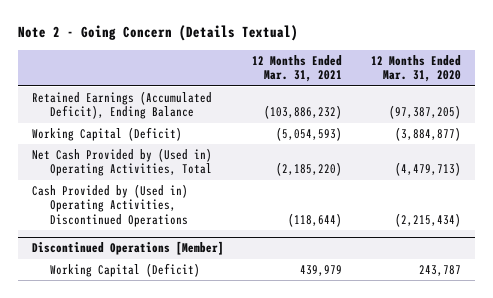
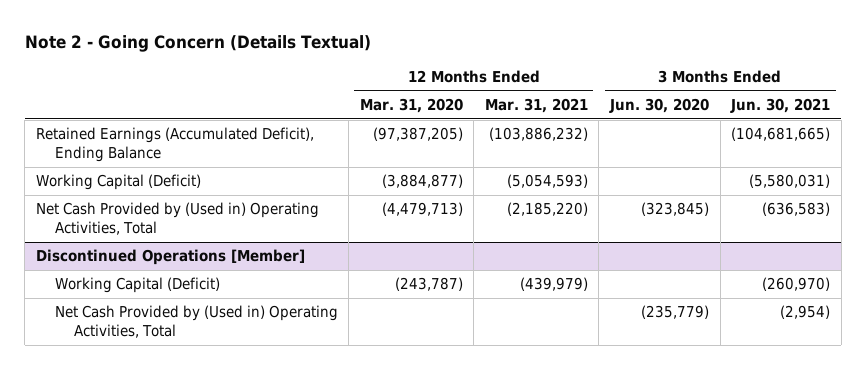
- | 12 Months Ended Mar. 31, 2021 | 12 Months Ended Mar. 31, 2020
+ | 12 Months Ended Mar. 31, 2020 | 12 Months Ended Mar. 31, 2021 | 3 Months Ended Jun. 30, 2020 | 3 Months Ended Jun. 30, 2021
- Cash Provided by (Used in) Operating Activities, Discontinued Operations | (118,644) | (2,215,434)
@ Discontinued Operations [Member]
- Working Capital (Deficit) | 439,979 | 243,787
+ Working Capital (Deficit) | (243,787) | (439,979) | | (260,970)
+ Net Cash Provided by (Used in) Operating Activities, Total | | | (235,779) | (2,954)

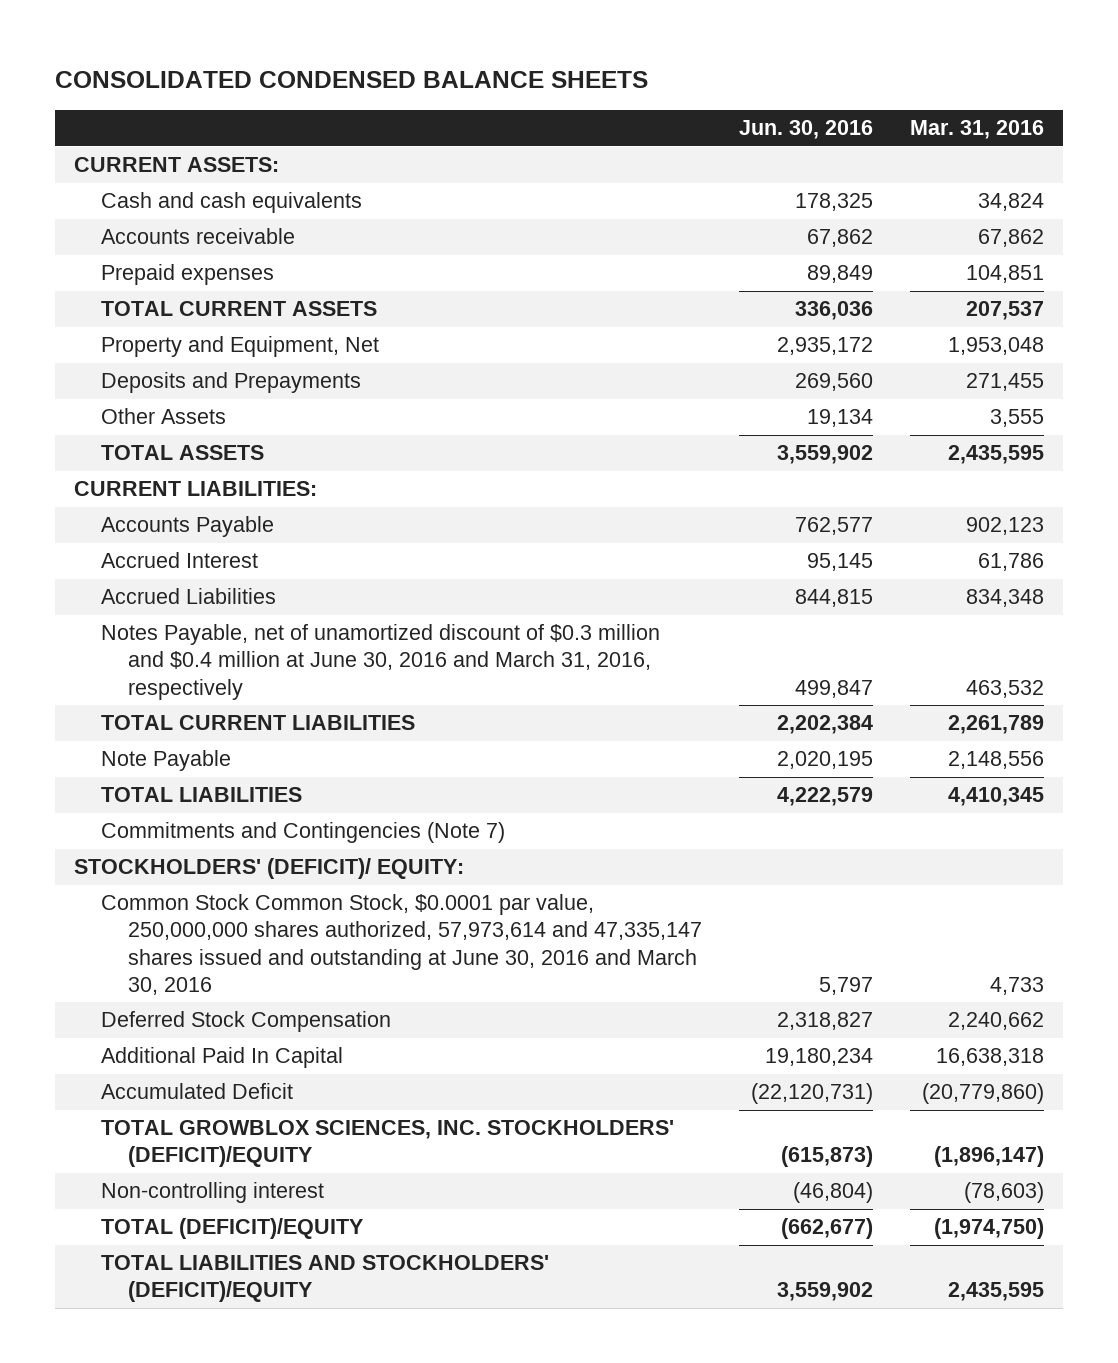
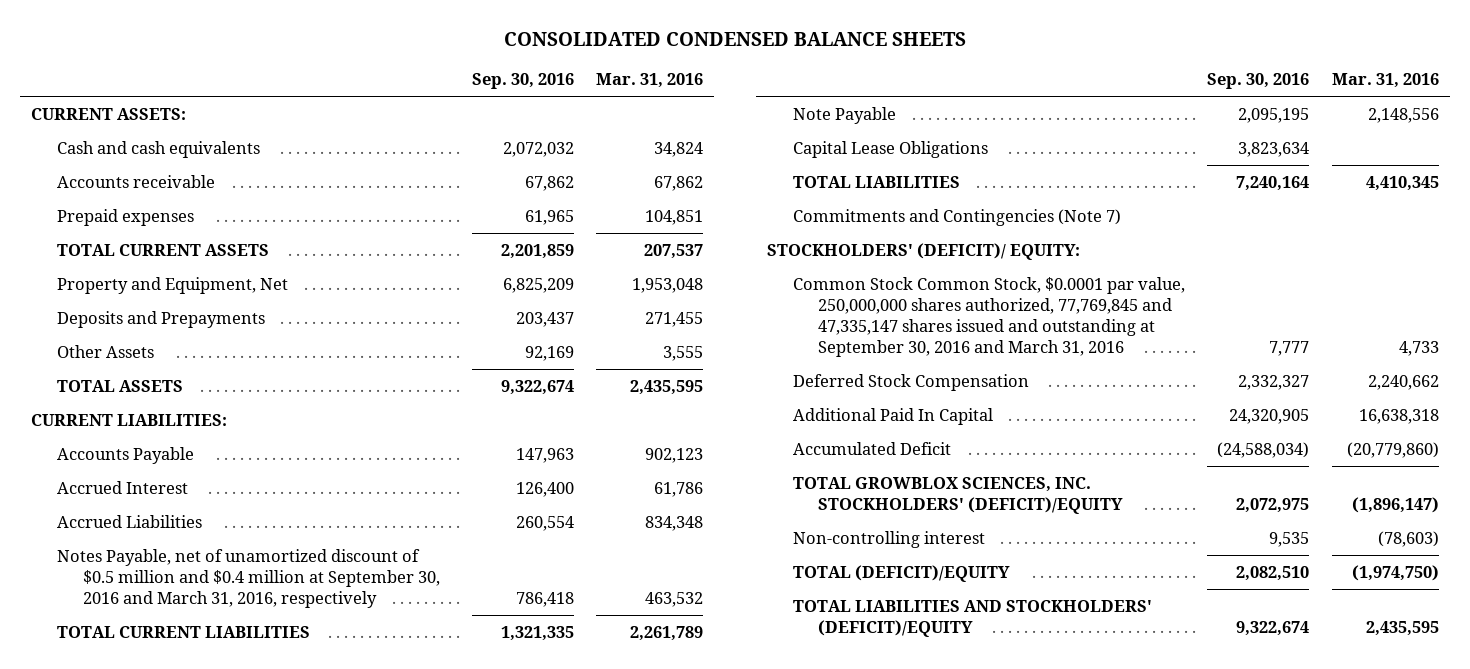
- | Jun. 30, 2016 | Mar. 31, 2016
+ | Sep. 30, 2016 | Mar. 31, 2016
- Notes Payable, net of unamortized discount of $0.3 million and $0.4 million at June 30, 2016 and March 31, 2016, respectively | 499,847 | 463,532
+ Notes Payable, net of unamortized discount of $0.5 million and $0.4 million at September 30, 2016 and March 31, 2016, respectively | 786,418 | 463,532
+ Capital Lease Obligations | 3,823,634 |
- Common Stock Common Stock, $0.0001 par value, 250,000,000 shares authorized, 57,973,614 and 47,335,147 shares issued and outstanding at June 30, 2016 and March 30, 2016 | 5,797 | 4,733
+ Common Stock Common Stock, $0.0001 par value, 250,000,000 shares authorized, 77,769,845 and 47,335,147 shares issued and outstanding at September 30, 2016 and March 31, 2016 | 7,777 | 4,733

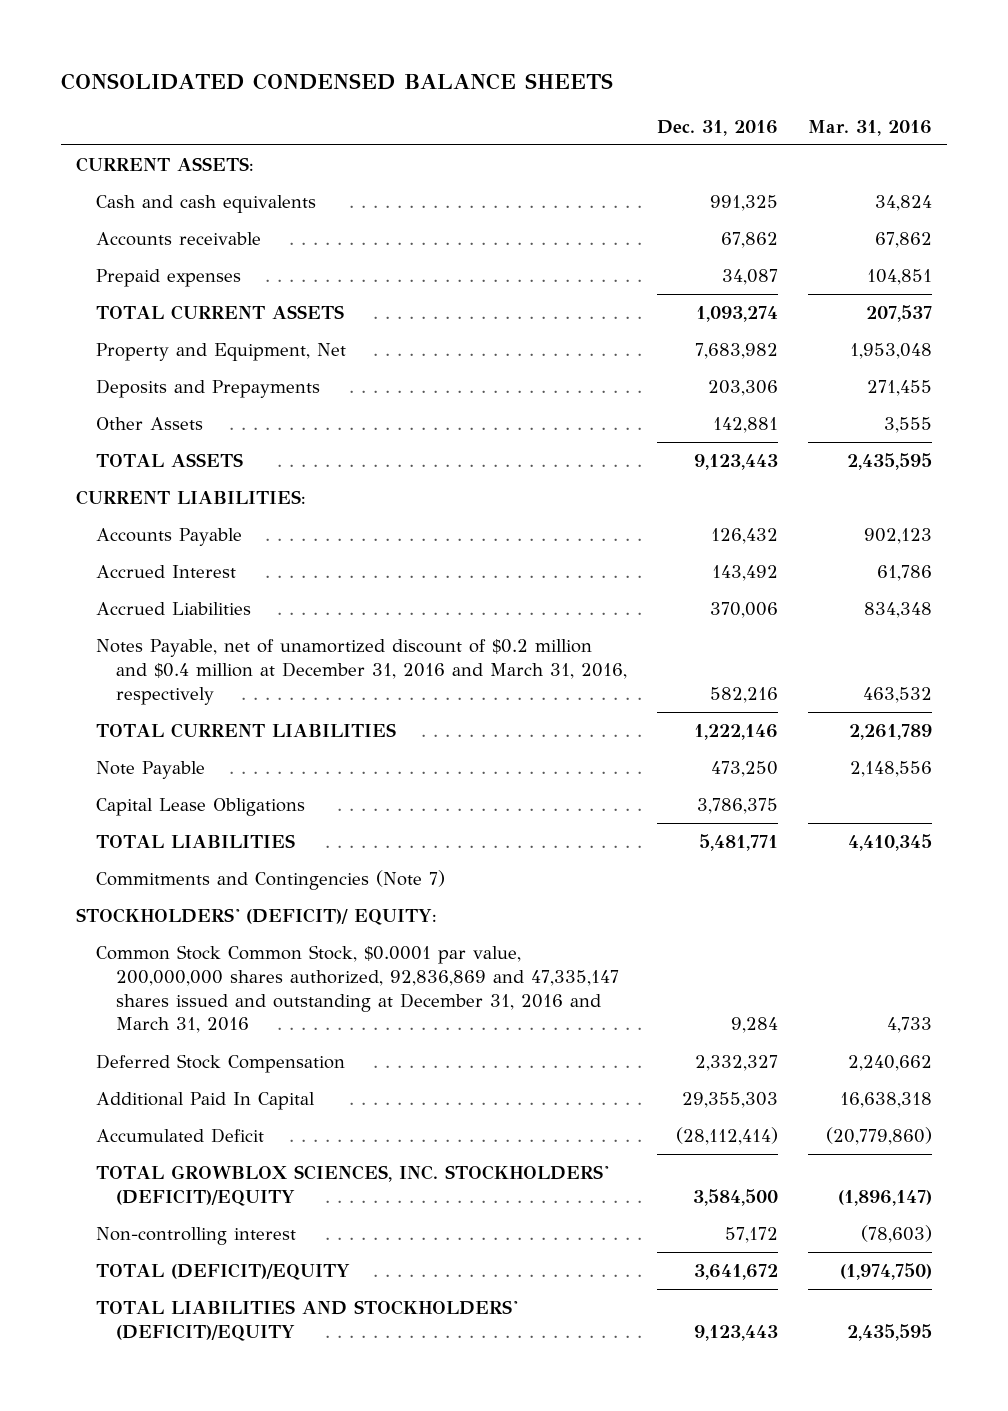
- | Sep. 30, 2016 | Mar. 31, 2016
+ | Dec. 31, 2016 | Mar. 31, 2016
- Notes Payable, net of unamortized discount of $0.5 million and $0.4 million at September 30, 2016 and March 31, 2016, respectively | 786,418 | 463,532
+ Notes Payable, net of unamortized discount of $0.2 million and $0.4 million at December 31, 2016 and March 31, 2016, respectively | 582,216 | 463,532
- Common Stock Common Stock, $0.0001 par value, 250,000,000 shares authorized, 77,769,845 and 47,335,147 shares issued and outstanding at September 30, 2016 and March 31, 2016 | 7,777 | 4,733
+ Common Stock Common Stock, $0.0001 par value, 200,000,000 shares authorized, 92,836,869 and 47,335,147 shares issued and outstanding at December 31, 2016 and March 31, 2016 | 9,284 | 4,733

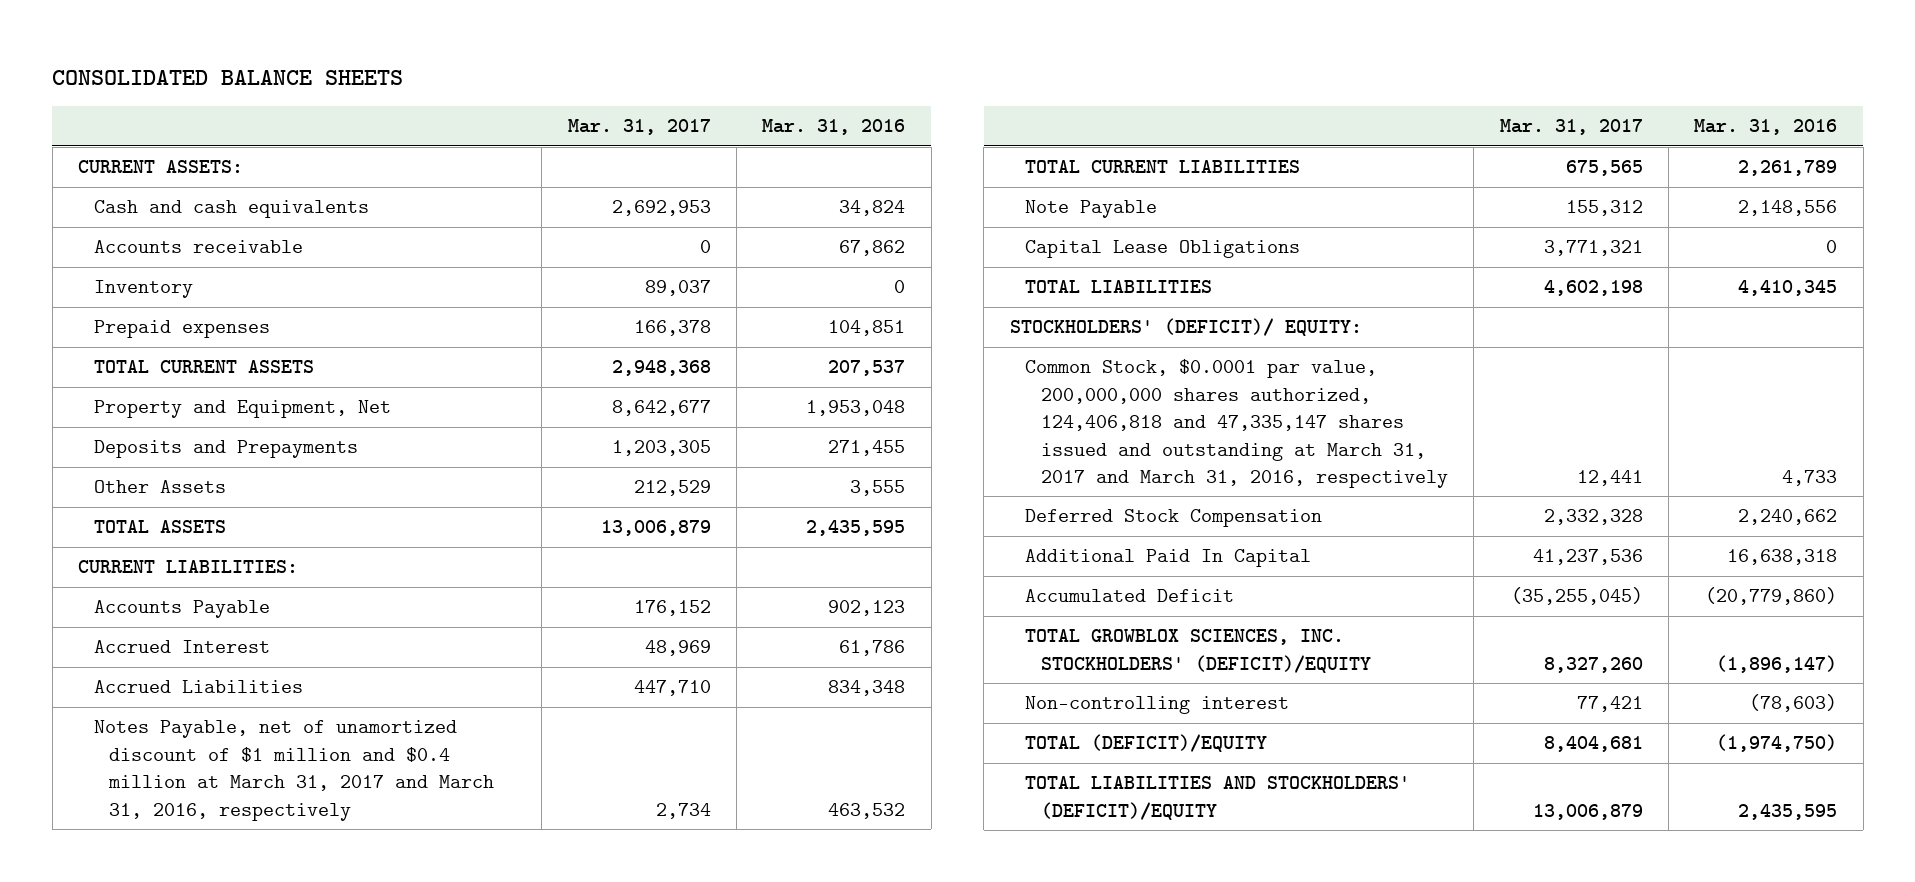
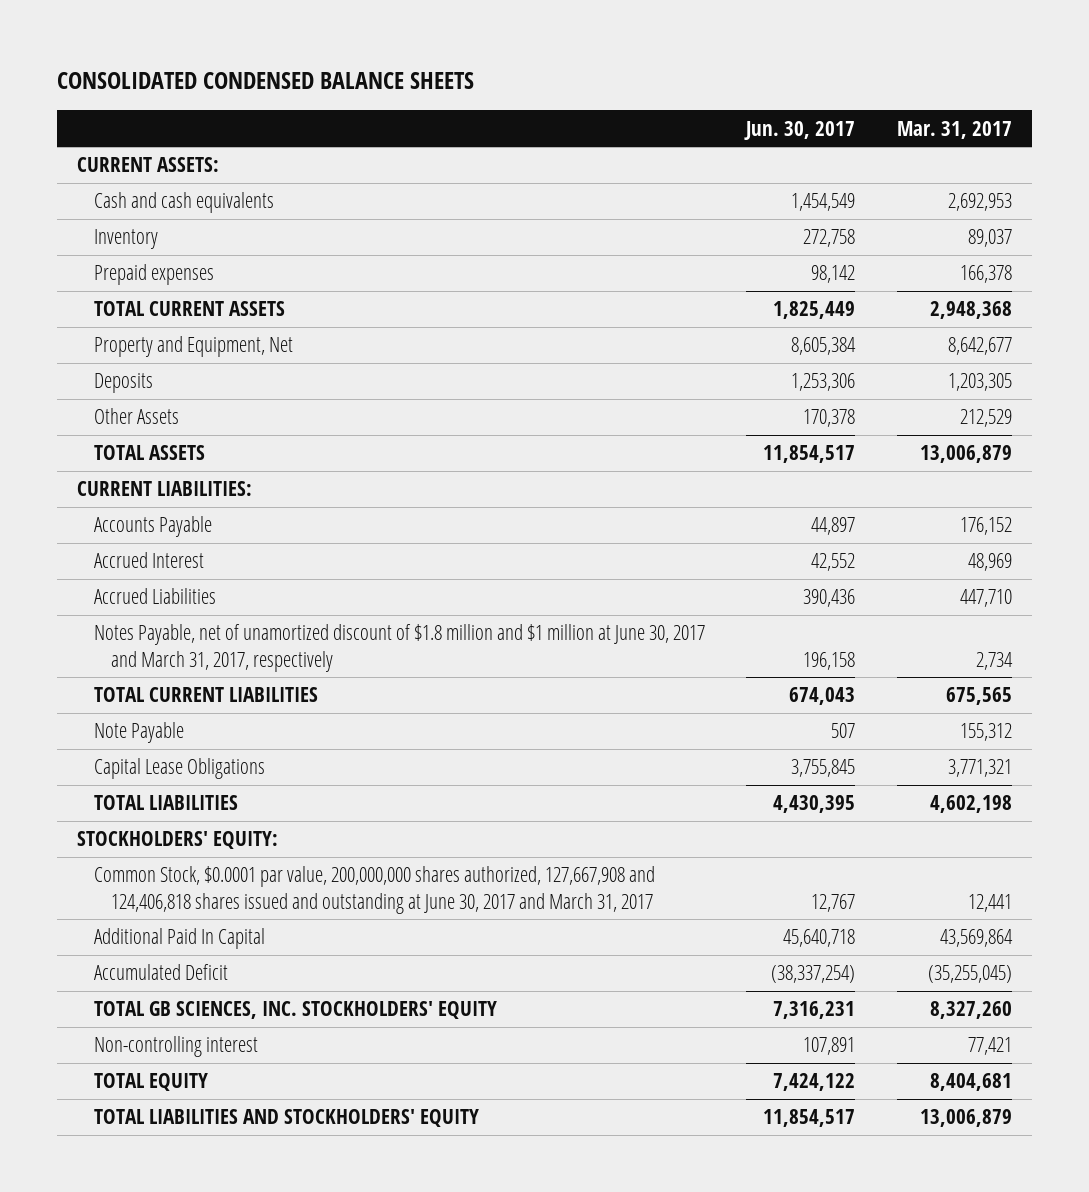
- CONSOLIDATED BALANCE SHEETS
+ CONSOLIDATED CONDENSED BALANCE SHEETS
- | Mar. 31, 2017 | Mar. 31, 2016
+ | Jun. 30, 2017 | Mar. 31, 2017
- Accounts receivable | 0 | 67,862
- Deposits and Prepayments | 1,203,305 | 271,455
+ Deposits | 1,253,306 | 1,203,305
- Notes Payable, net of unamortized discount of $1 million and $0.4 million at March 31, 2017 and March 31, 2016, respectively | 2,734 | 463,532
+ Notes Payable, net of unamortized discount of $1.8 million and $1 million at June 30, 2017 and March 31, 2017, respectively | 196,158 | 2,734
- STOCKHOLDERS' (DEFICIT)/ EQUITY:
- Common Stock, $0.0001 par value, 200,000,000 shares authorized, 124,406,818 and 47,335,147 shares issued and outstanding at March 31, 2017 and March 31, 2016, respectively | 12,441 | 4,733
- Deferred Stock Compensation | 2,332,328 | 2,240,662
- Additional Paid In Capital | 41,237,536 | 16,638,318
+ STOCKHOLDERS' EQUITY:
+ Common Stock, $0.0001 par value, 200,000,000 shares authorized, 127,667,908 and 124,406,818 shares issued and outstanding at June 30, 2017 and March 31, 2017 | 12,767 | 12,441
+ Additional Paid In Capital | 45,640,718 | 43,569,864
- TOTAL GROWBLOX SCIENCES, INC. STOCKHOLDERS' (DEFICIT)/EQUITY | 8,327,260 | (1,896,147)
+ TOTAL GB SCIENCES, INC. STOCKHOLDERS' EQUITY | 7,316,231 | 8,327,260
- TOTAL (DEFICIT)/EQUITY | 8,404,681 | (1,974,750)
- TOTAL LIABILITIES AND STOCKHOLDERS' (DEFICIT)/EQUITY | 13,006,879 | 2,435,595
+ TOTAL EQUITY | 7,424,122 | 8,404,681
+ TOTAL LIABILITIES AND STOCKHOLDERS' EQUITY | 11,854,517 | 13,006,879

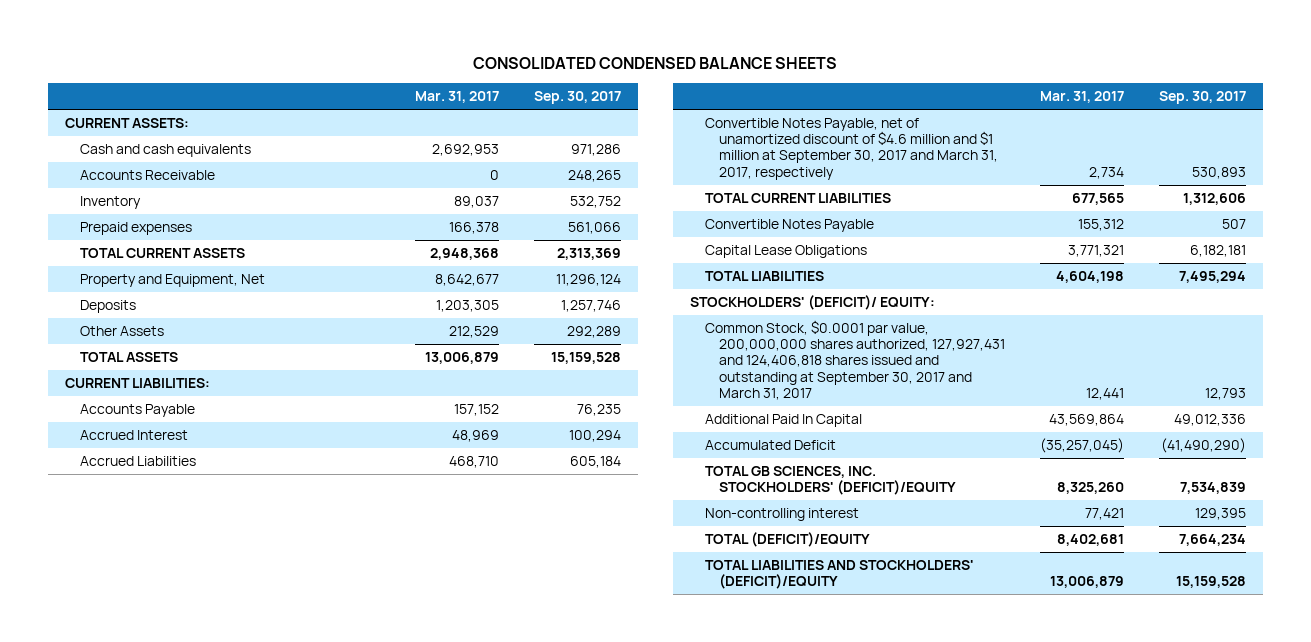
- | Jun. 30, 2017 | Mar. 31, 2017
+ | Mar. 31, 2017 | Sep. 30, 2017
+ Accounts Receivable | 0 | 248,265
- Accounts Payable | 44,897 | 176,152
+ Accounts Payable | 157,152 | 76,235
- Accrued Liabilities | 390,436 | 447,710
- Notes Payable, net of unamortized discount of $1.8 million and $1 million at June 30, 2017 and March 31, 2017, respectively | 196,158 | 2,734
- TOTAL CURRENT LIABILITIES | 674,043 | 675,565
- Note Payable | 507 | 155,312
+ Accrued Liabilities | 468,710 | 605,184
+ Convertible Notes Payable, net of unamortized discount of $4.6 million and $1 million at September 30, 2017 and March 31, 2017, respectively | 2,734 | 530,893
+ TOTAL CURRENT LIABILITIES | 677,565 | 1,312,606
+ Convertible Notes Payable | 155,312 | 507
- TOTAL LIABILITIES | 4,430,395 | 4,602,198
- STOCKHOLDERS' EQUITY:
- Common Stock, $0.0001 par value, 200,000,000 shares authorized, 127,667,908 and 124,406,818 shares issued and outstanding at June 30, 2017 and March 31, 2017 | 12,767 | 12,441
+ TOTAL LIABILITIES | 4,604,198 | 7,495,294
+ STOCKHOLDERS' (DEFICIT)/ EQUITY:
+ Common Stock, $0.0001 par value, 200,000,000 shares authorized, 127,927,431 and 124,406,818 shares issued and outstanding at September 30, 2017 and March 31, 2017 | 12,441 | 12,793
- Accumulated Deficit | (38,337,254) | (35,255,045)
- TOTAL GB SCIENCES, INC. STOCKHOLDERS' EQUITY | 7,316,231 | 8,327,260
+ Accumulated Deficit | (35,257,045) | (41,490,290)
+ TOTAL GB SCIENCES, INC. STOCKHOLDERS' (DEFICIT)/EQUITY | 8,325,260 | 7,534,839
- TOTAL EQUITY | 7,424,122 | 8,404,681
- TOTAL LIABILITIES AND STOCKHOLDERS' EQUITY | 11,854,517 | 13,006,879
+ TOTAL (DEFICIT)/EQUITY | 8,402,681 | 7,664,234
+ TOTAL LIABILITIES AND STOCKHOLDERS' (DEFICIT)/EQUITY | 13,006,879 | 15,159,528

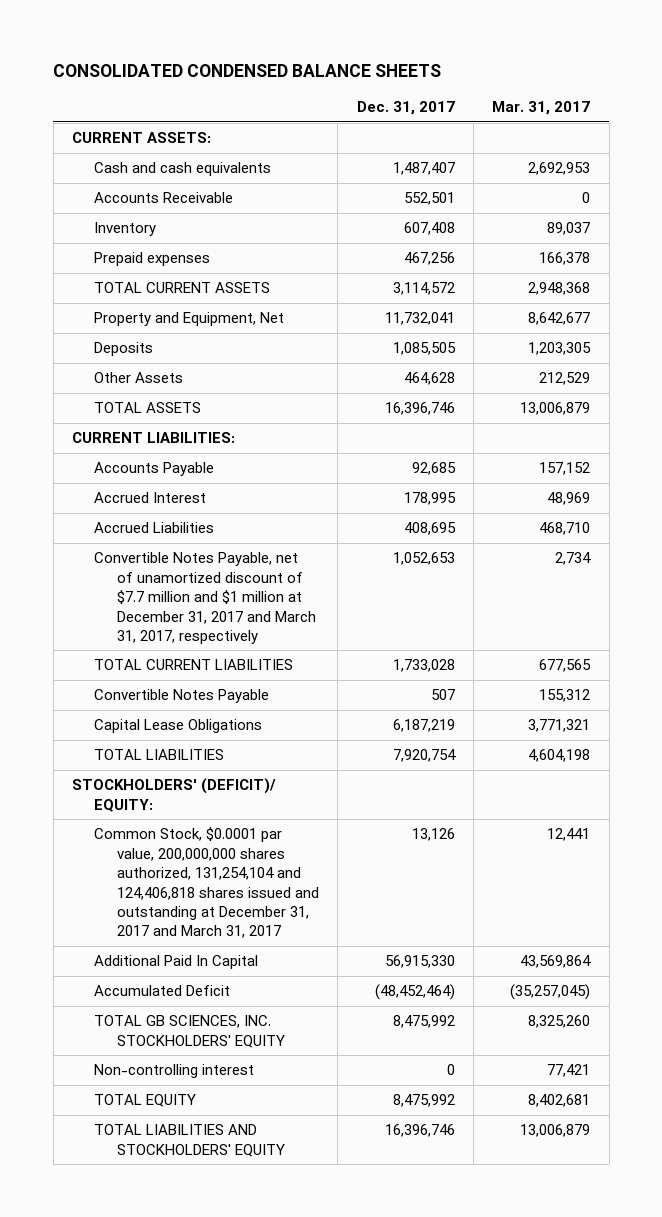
- | Mar. 31, 2017 | Sep. 30, 2017
+ | Dec. 31, 2017 | Mar. 31, 2017
- Convertible Notes Payable, net of unamortized discount of $4.6 million and $1 million at September 30, 2017 and March 31, 2017, respectively | 2,734 | 530,893
+ Convertible Notes Payable, net of unamortized discount of $7.7 million and $1 million at December 31, 2017 and March 31, 2017, respectively | 1,052,653 | 2,734
- Common Stock, $0.0001 par value, 200,000,000 shares authorized, 127,927,431 and 124,406,818 shares issued and outstanding at September 30, 2017 and March 31, 2017 | 12,441 | 12,793
+ Common Stock, $0.0001 par value, 200,000,000 shares authorized, 131,254,104 and 124,406,818 shares issued and outstanding at December 31, 2017 and March 31, 2017 | 13,126 | 12,441
- TOTAL GB SCIENCES, INC. STOCKHOLDERS' (DEFICIT)/EQUITY | 8,325,260 | 7,534,839
+ TOTAL GB SCIENCES, INC. STOCKHOLDERS' EQUITY | 8,475,992 | 8,325,260
- TOTAL (DEFICIT)/EQUITY | 8,402,681 | 7,664,234
- TOTAL LIABILITIES AND STOCKHOLDERS' (DEFICIT)/EQUITY | 13,006,879 | 15,159,528
+ TOTAL EQUITY | 8,475,992 | 8,402,681
+ TOTAL LIABILITIES AND STOCKHOLDERS' EQUITY | 16,396,746 | 13,006,879

